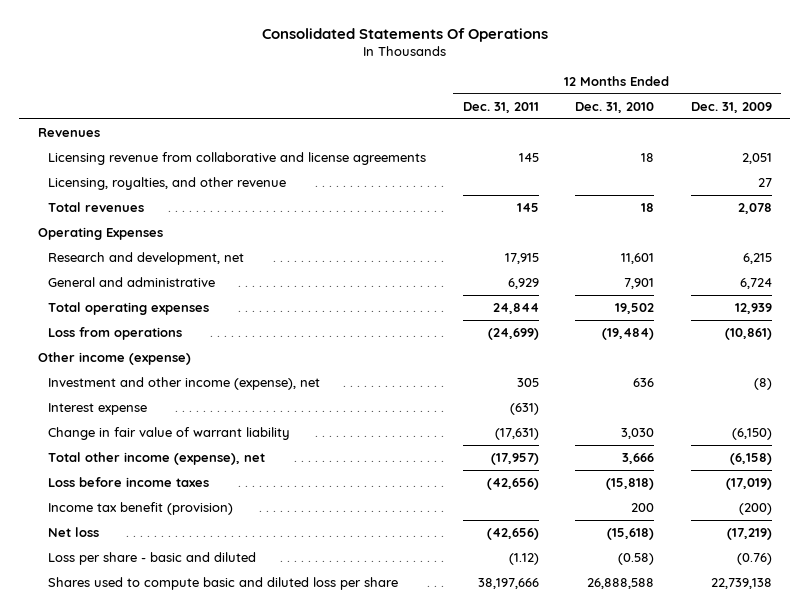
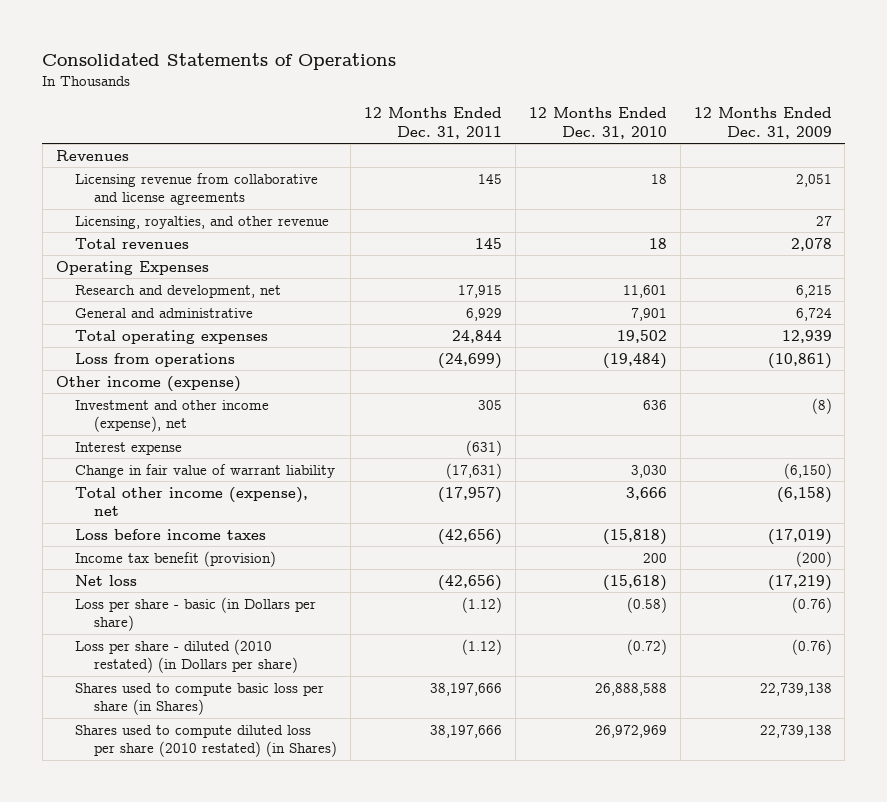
- Consolidated Statements Of Operations
+ Consolidated Statements of Operations
- Loss per share - basic and diluted | (1.12) | (0.58) | (0.76)
- Shares used to compute basic and diluted loss per share | 38,197,666 | 26,888,588 | 22,739,138
+ Loss per share - basic (in Dollars per share) | (1.12) | (0.58) | (0.76)
+ Loss per share - diluted (2010 restated) (in Dollars per share) | (1.12) | (0.72) | (0.76)
+ Shares used to compute basic loss per share (in Shares) | 38,197,666 | 26,888,588 | 22,739,138
+ Shares used to compute diluted loss per share (2010 restated) (in Shares) | 38,197,666 | 26,972,969 | 22,739,138

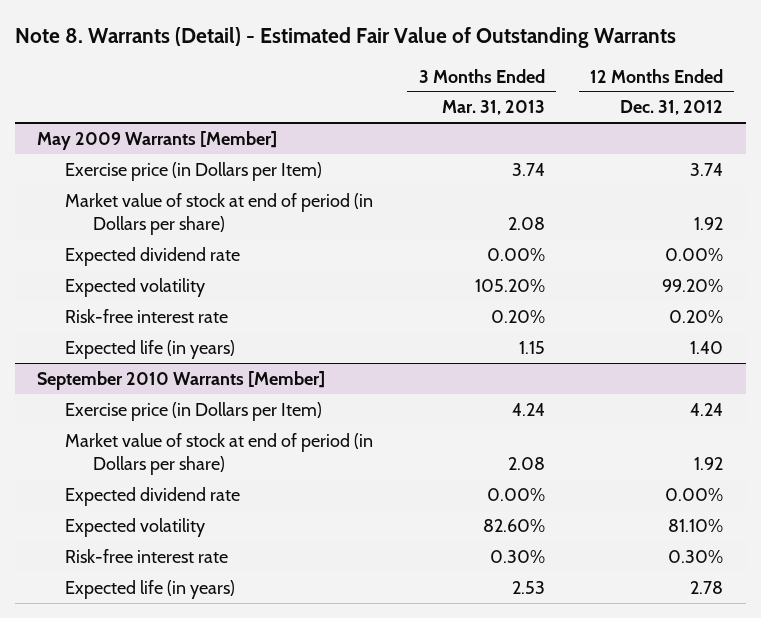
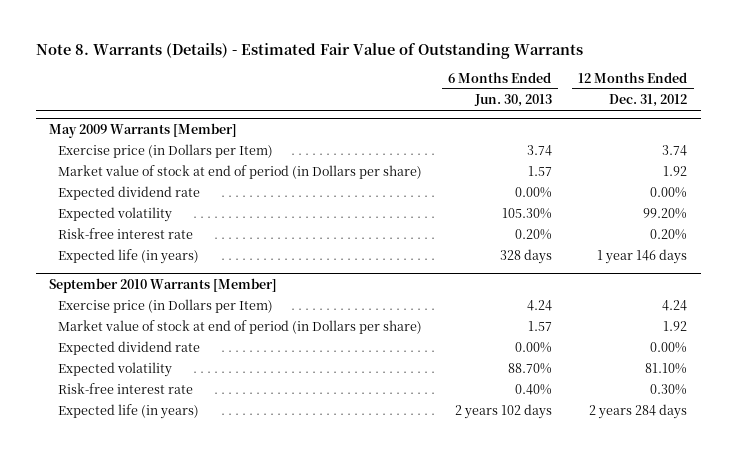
- Note 8. Warrants (Detail) - Estimated Fair Value of Outstanding Warrants
+ Note 8. Warrants (Details) - Estimated Fair Value of Outstanding Warrants
- | 3 Months Ended Mar. 31, 2013 | 12 Months Ended Dec. 31, 2012
+ | 6 Months Ended Jun. 30, 2013 | 12 Months Ended Dec. 31, 2012
@ May 2009 Warrants [Member]
- Expected life (in years) | 1.15 | 1.40
+ Expected life (in years) | 328 days | 1 year 146 days
@ September 2010 Warrants [Member]
- Expected life (in years) | 2.53 | 2.78
+ Expected life (in years) | 2 years 102 days | 2 years 284 days

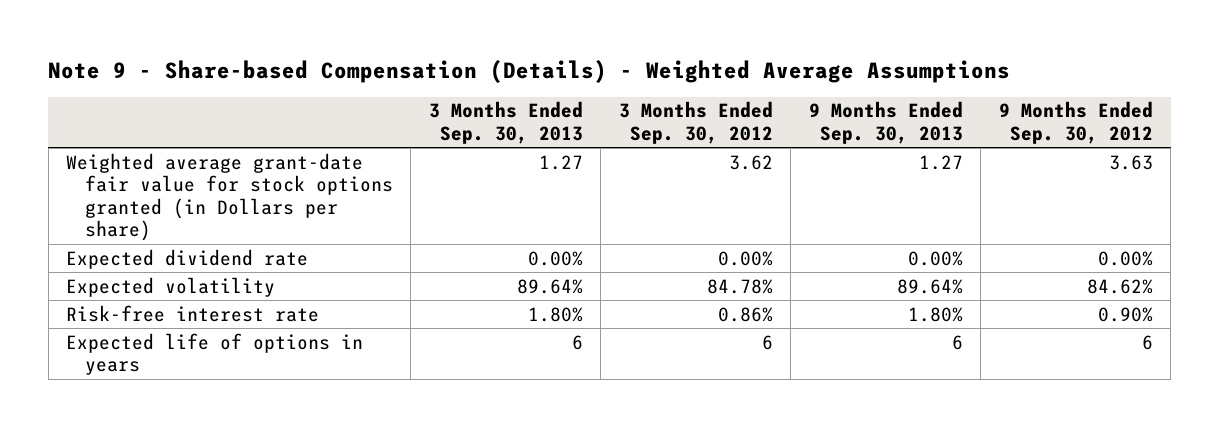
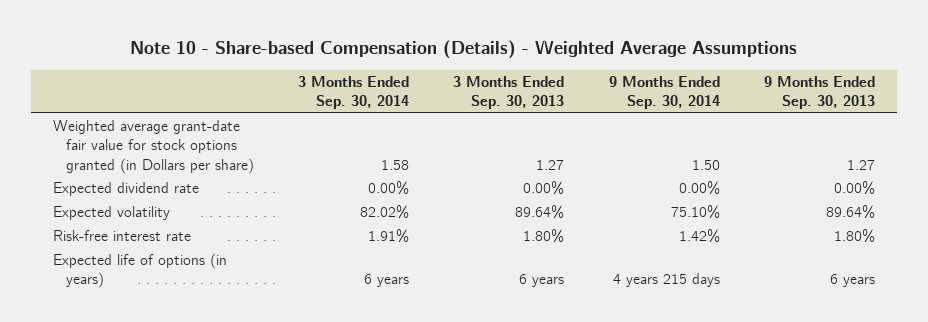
- Note 9 - Share-based Compensation (Details) - Weighted Average Assumptions
+ Note 10 - Share-based Compensation (Details) - Weighted Average Assumptions
- | 3 Months Ended Sep. 30, 2013 | 3 Months Ended Sep. 30, 2012 | 9 Months Ended Sep. 30, 2013 | 9 Months Ended Sep. 30, 2012
+ | 3 Months Ended Sep. 30, 2014 | 3 Months Ended Sep. 30, 2013 | 9 Months Ended Sep. 30, 2014 | 9 Months Ended Sep. 30, 2013
- Expected life of options in years | 6 | 6 | 6 | 6
+ Expected life of options (in years) | 6 years | 6 years | 4 years 215 days | 6 years

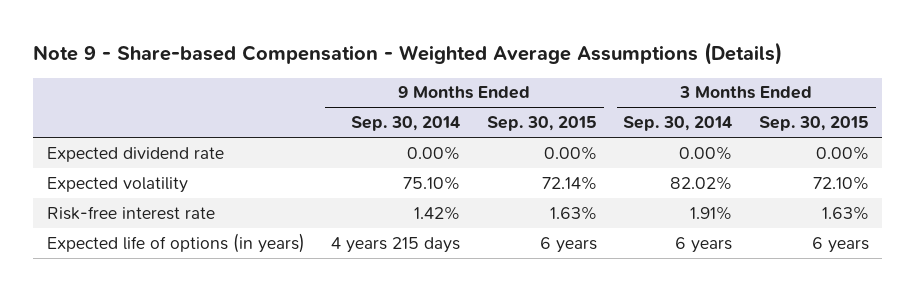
- Note 10 - Share-based Compensation (Details) - Weighted Average Assumptions
+ Note 9 - Share-based Compensation - Weighted Average Assumptions (Details)
- | 3 Months Ended Sep. 30, 2014 | 3 Months Ended Sep. 30, 2013 | 9 Months Ended Sep. 30, 2014 | 9 Months Ended Sep. 30, 2013
+ | 9 Months Ended Sep. 30, 2014 | 9 Months Ended Sep. 30, 2015 | 3 Months Ended Sep. 30, 2014 | 3 Months Ended Sep. 30, 2015
- Weighted average grant-date fair value for stock options granted (in Dollars per share) | 1.58 | 1.27 | 1.50 | 1.27

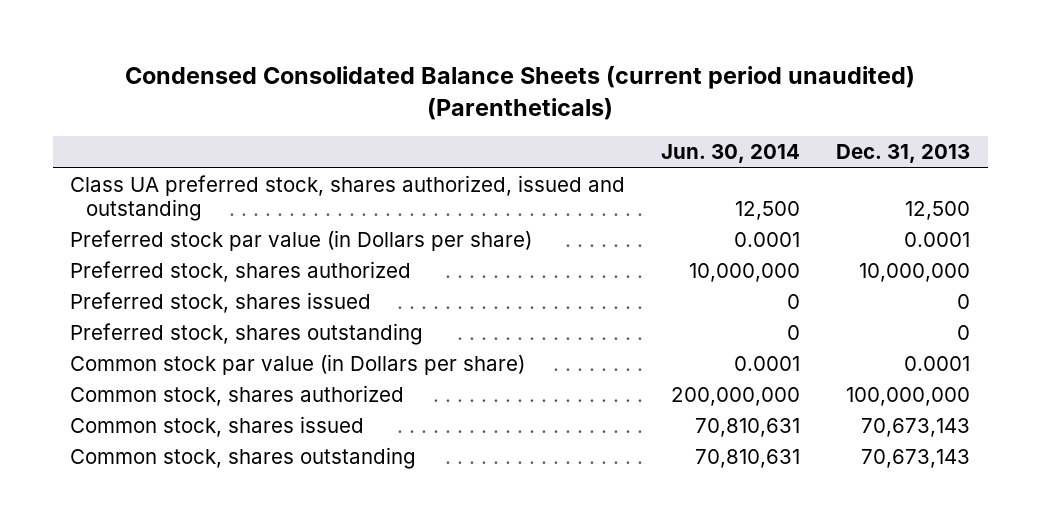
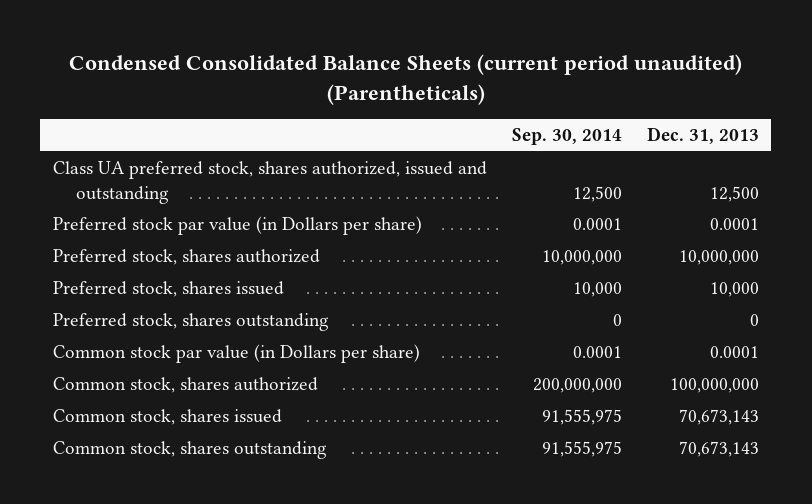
- | Jun. 30, 2014 | Dec. 31, 2013
+ | Sep. 30, 2014 | Dec. 31, 2013
- Preferred stock, shares issued | 0 | 0
+ Preferred stock, shares issued | 10,000 | 10,000

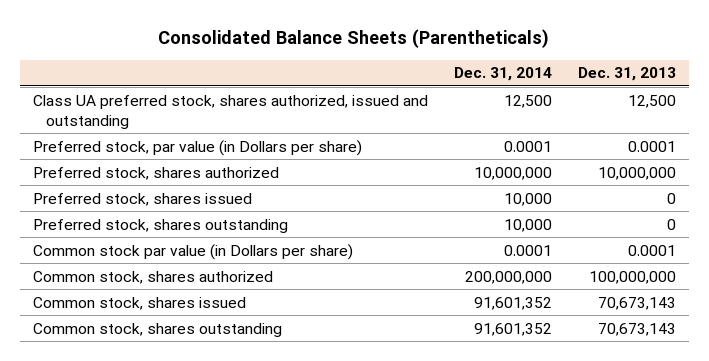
- Condensed Consolidated Balance Sheets (current period unaudited) (Parentheticals)
+ Consolidated Balance Sheets (Parentheticals)
- | Sep. 30, 2014 | Dec. 31, 2013
+ | Dec. 31, 2014 | Dec. 31, 2013
- Preferred stock par value (in Dollars per share) | 0.0001 | 0.0001
+ Preferred stock, par value (in Dollars per share) | 0.0001 | 0.0001
- Preferred stock, shares issued | 10,000 | 10,000
+ Preferred stock, shares issued | 10,000 | 0

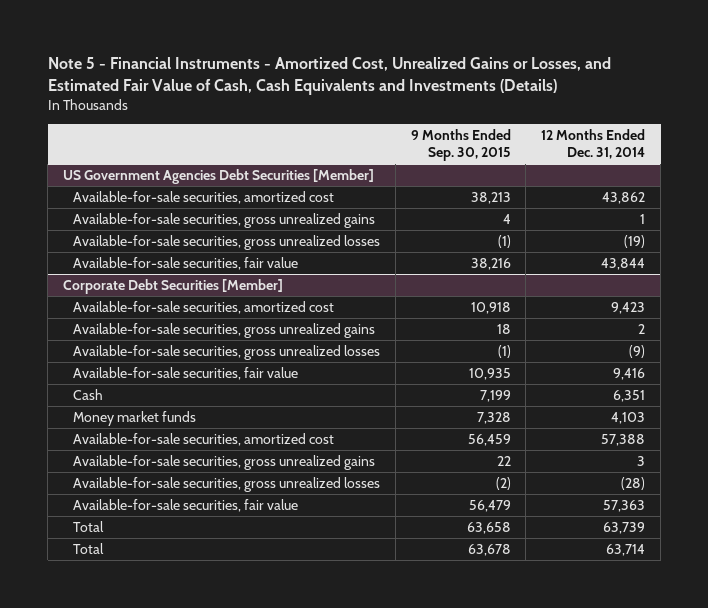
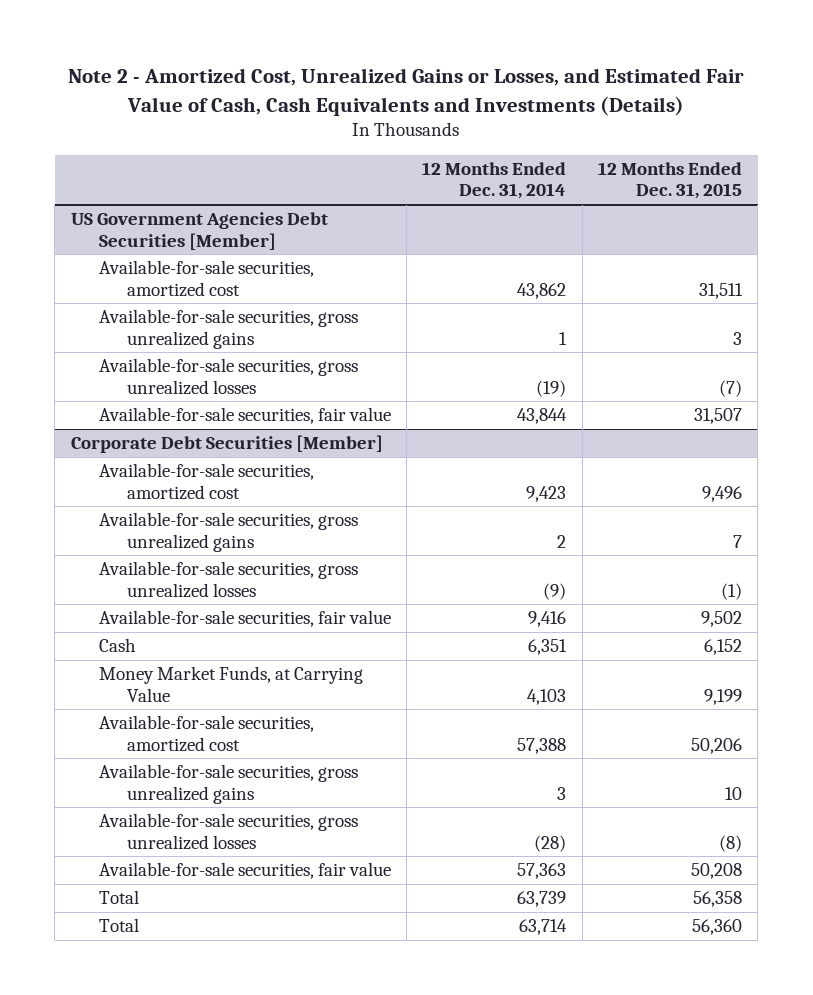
- Note 5 - Financial Instruments - Amortized Cost, Unrealized Gains or Losses, and Estimated Fair Value of Cash, Cash Equivalents and Investments (Details)
+ Note 2 - Amortized Cost, Unrealized Gains or Losses, and Estimated Fair Value of Cash, Cash Equivalents and Investments (Details)
- | 9 Months Ended Sep. 30, 2015 | 12 Months Ended Dec. 31, 2014
+ | 12 Months Ended Dec. 31, 2014 | 12 Months Ended Dec. 31, 2015
@ Corporate Debt Securities [Member]
- Money market funds | 7,328 | 4,103
+ Money Market Funds, at Carrying Value | 4,103 | 9,199

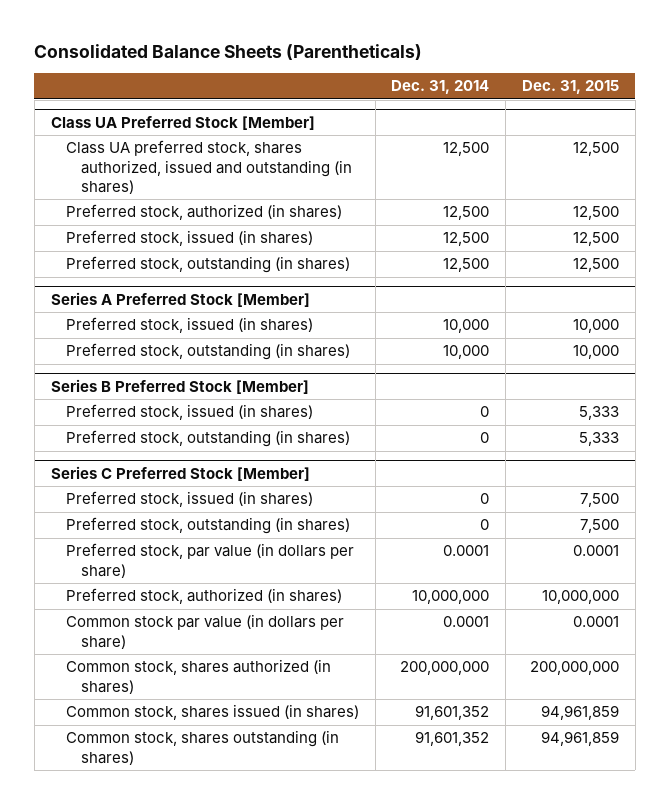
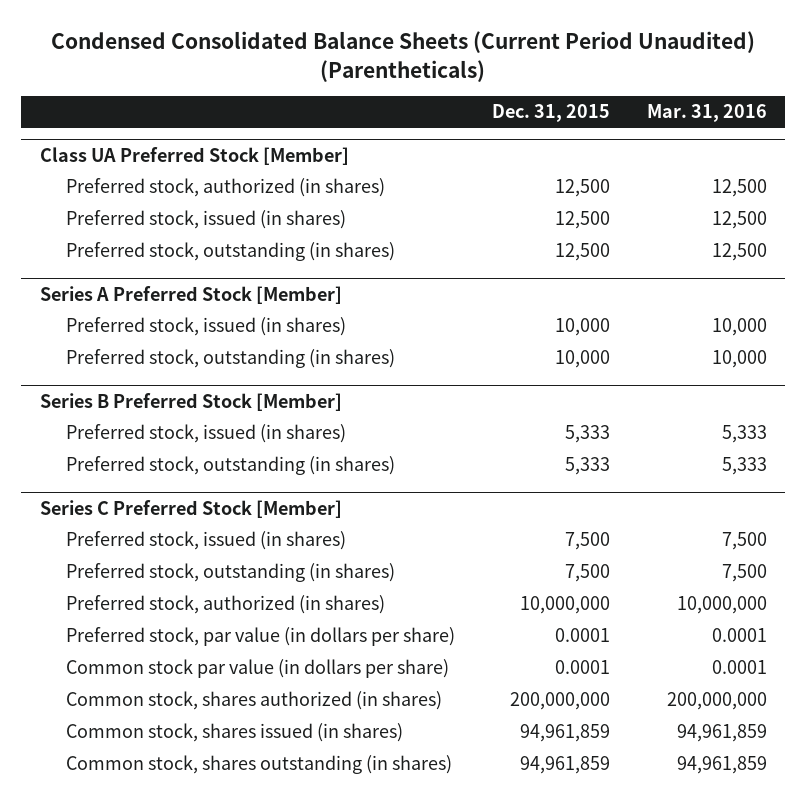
- Consolidated Balance Sheets (Parentheticals)
+ Condensed Consolidated Balance Sheets (Current Period Unaudited) (Parentheticals)
- | Dec. 31, 2014 | Dec. 31, 2015
+ | Dec. 31, 2015 | Mar. 31, 2016
@ Class UA Preferred Stock [Member]
- Class UA preferred stock, shares authorized, issued and outstanding (in shares) | 12,500 | 12,500
@ Series C Preferred Stock [Member]
moved down: Preferred stock, par value (in dollars per share) | 0.0001 | 0.0001

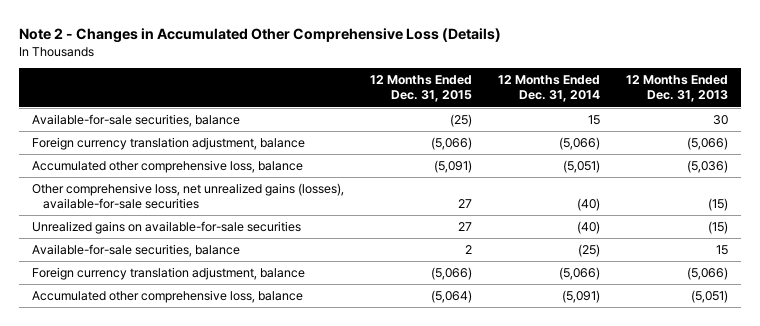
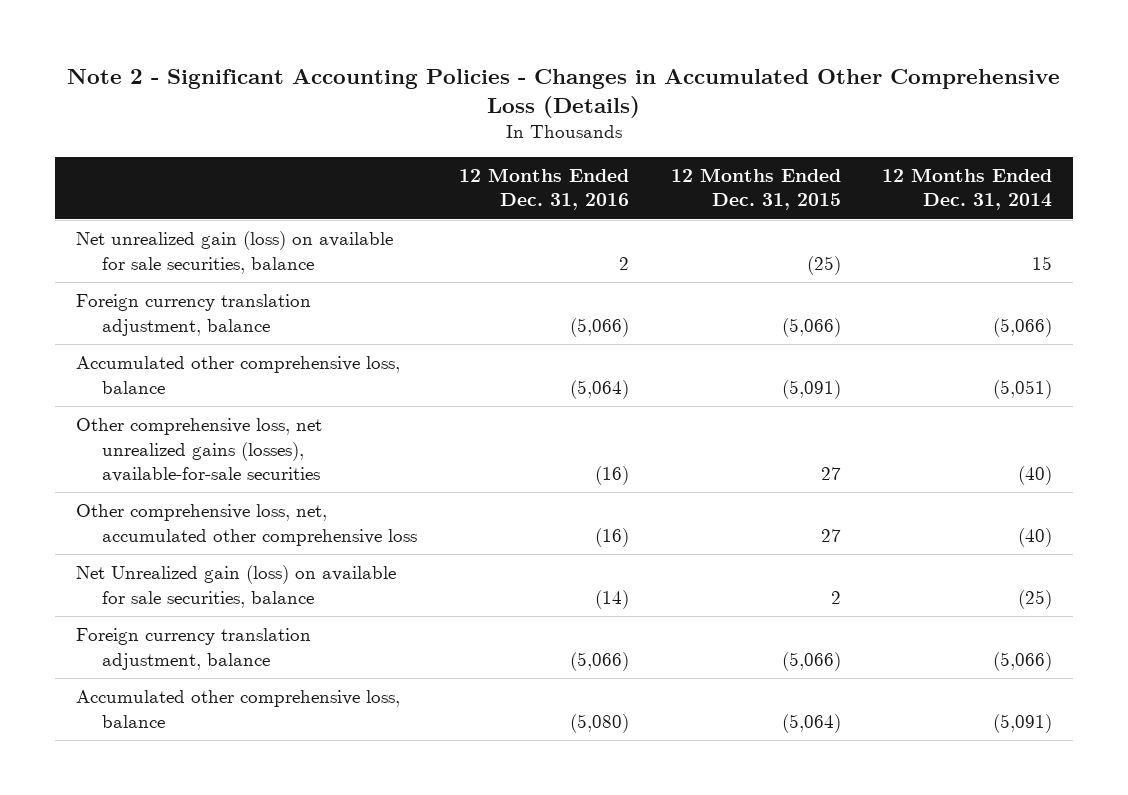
- Note 2 - Changes in Accumulated Other Comprehensive Loss (Details)
+ Note 2 - Significant Accounting Policies - Changes in Accumulated Other Comprehensive Loss (Details)
- | 12 Months Ended Dec. 31, 2015 | 12 Months Ended Dec. 31, 2014 | 12 Months Ended Dec. 31, 2013
+ | 12 Months Ended Dec. 31, 2016 | 12 Months Ended Dec. 31, 2015 | 12 Months Ended Dec. 31, 2014
- Available-for-sale securities, balance | (25) | 15 | 30
+ Net unrealized gain (loss) on available for sale securities, balance | 2 | (25) | 15
- Unrealized gains on available-for-sale securities | 27 | (40) | (15)
- Available-for-sale securities, balance | 2 | (25) | 15
+ Other comprehensive loss, net, accumulated other comprehensive loss | (16) | 27 | (40)
+ Net Unrealized gain (loss) on available for sale securities, balance | (14) | 2 | (25)

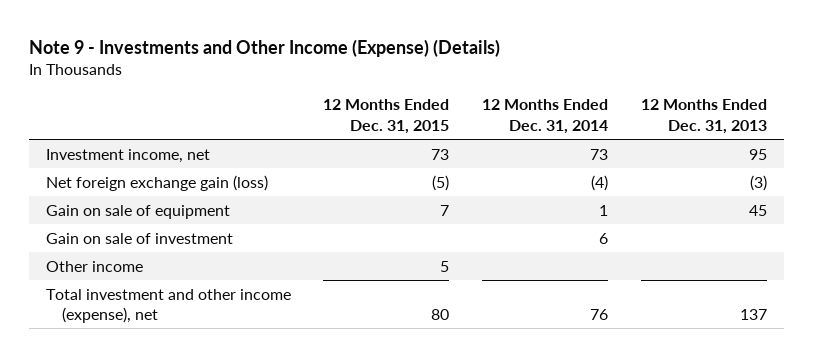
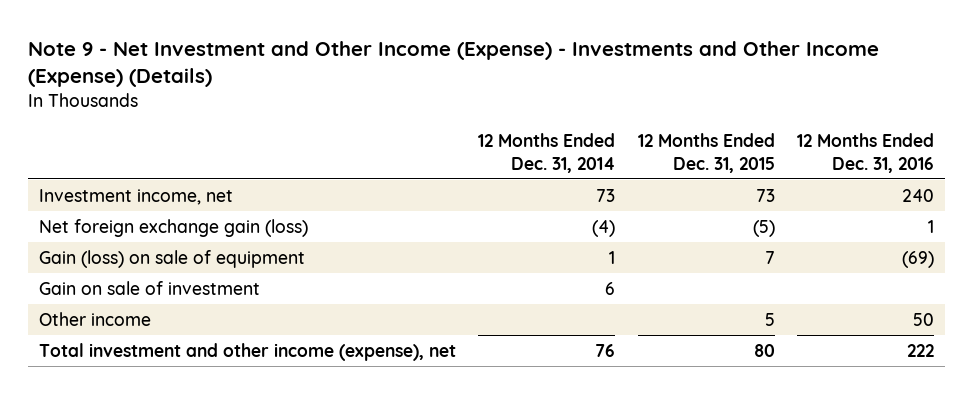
- Note 9 - Investments and Other Income (Expense) (Details)
+ Note 9 - Net Investment and Other Income (Expense) - Investments and Other Income (Expense) (Details)
- | 12 Months Ended Dec. 31, 2015 | 12 Months Ended Dec. 31, 2014 | 12 Months Ended Dec. 31, 2013
+ | 12 Months Ended Dec. 31, 2014 | 12 Months Ended Dec. 31, 2015 | 12 Months Ended Dec. 31, 2016
- Gain on sale of equipment | 7 | 1 | 45
+ Gain (loss) on sale of equipment | 1 | 7 | (69)

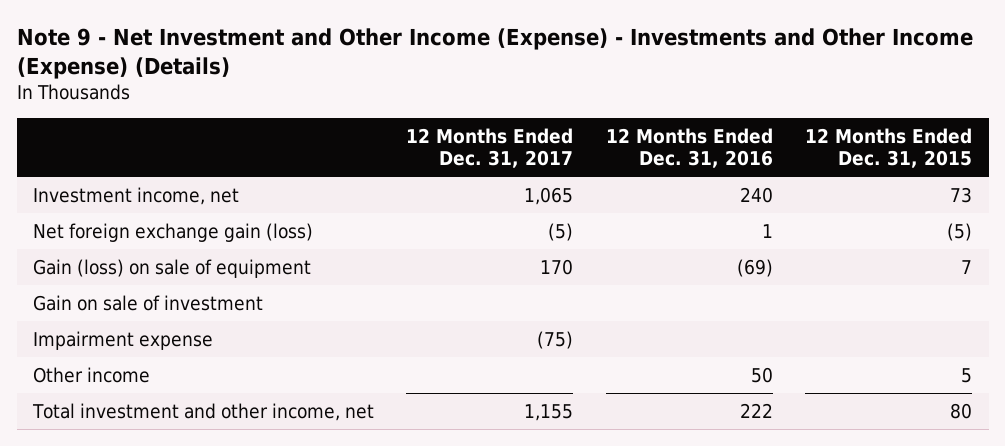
- | 12 Months Ended Dec. 31, 2014 | 12 Months Ended Dec. 31, 2015 | 12 Months Ended Dec. 31, 2016
+ | 12 Months Ended Dec. 31, 2017 | 12 Months Ended Dec. 31, 2016 | 12 Months Ended Dec. 31, 2015
+ Impairment expense | (75) | |
- Total investment and other income (expense), net | 76 | 80 | 222
+ Total investment and other income, net | 1,155 | 222 | 80

